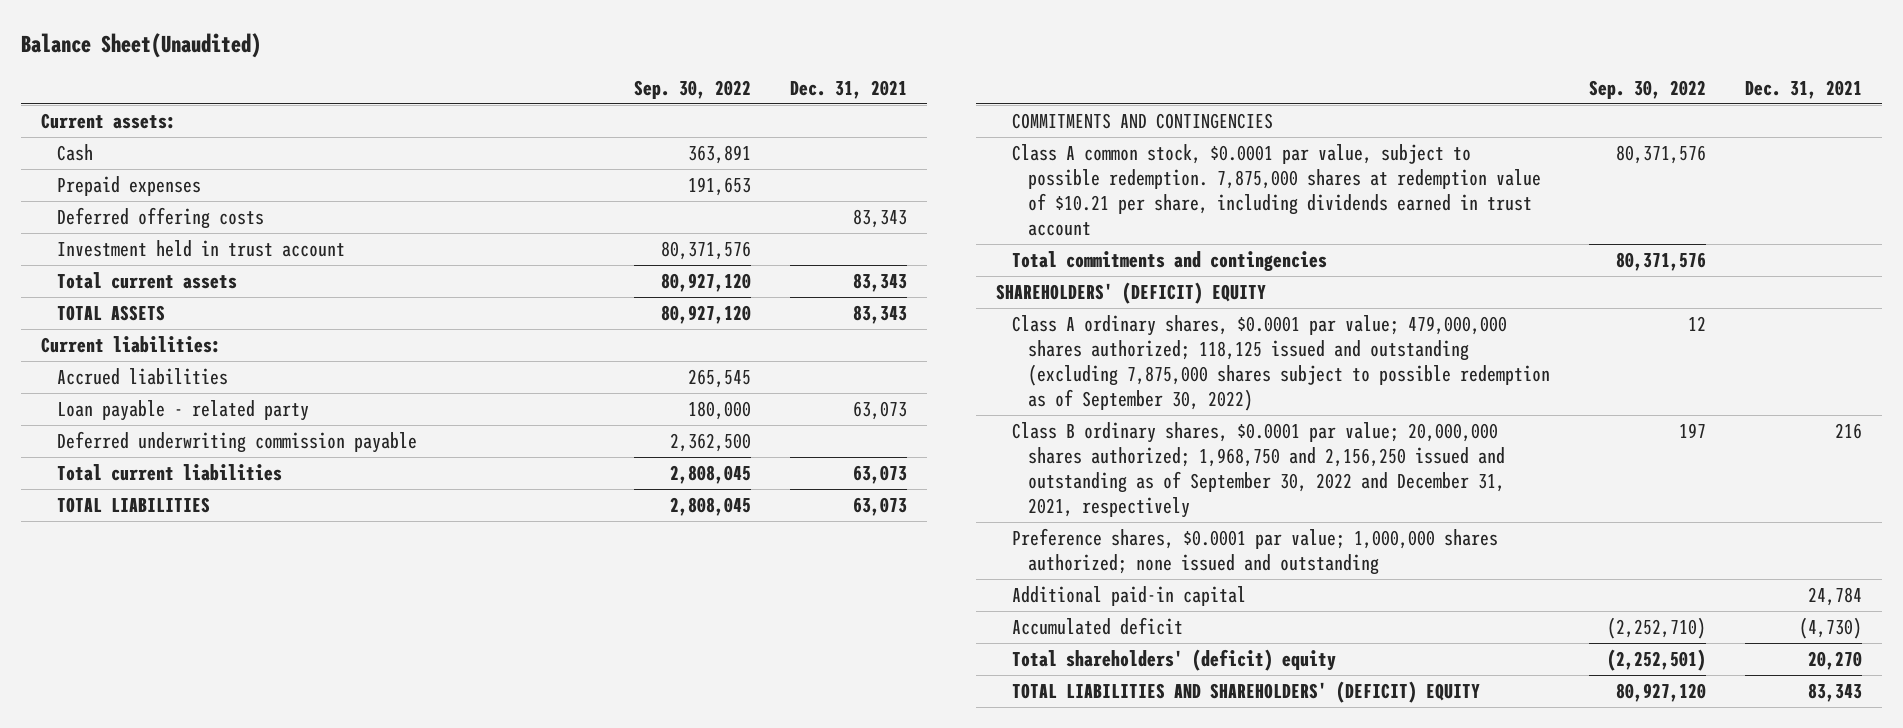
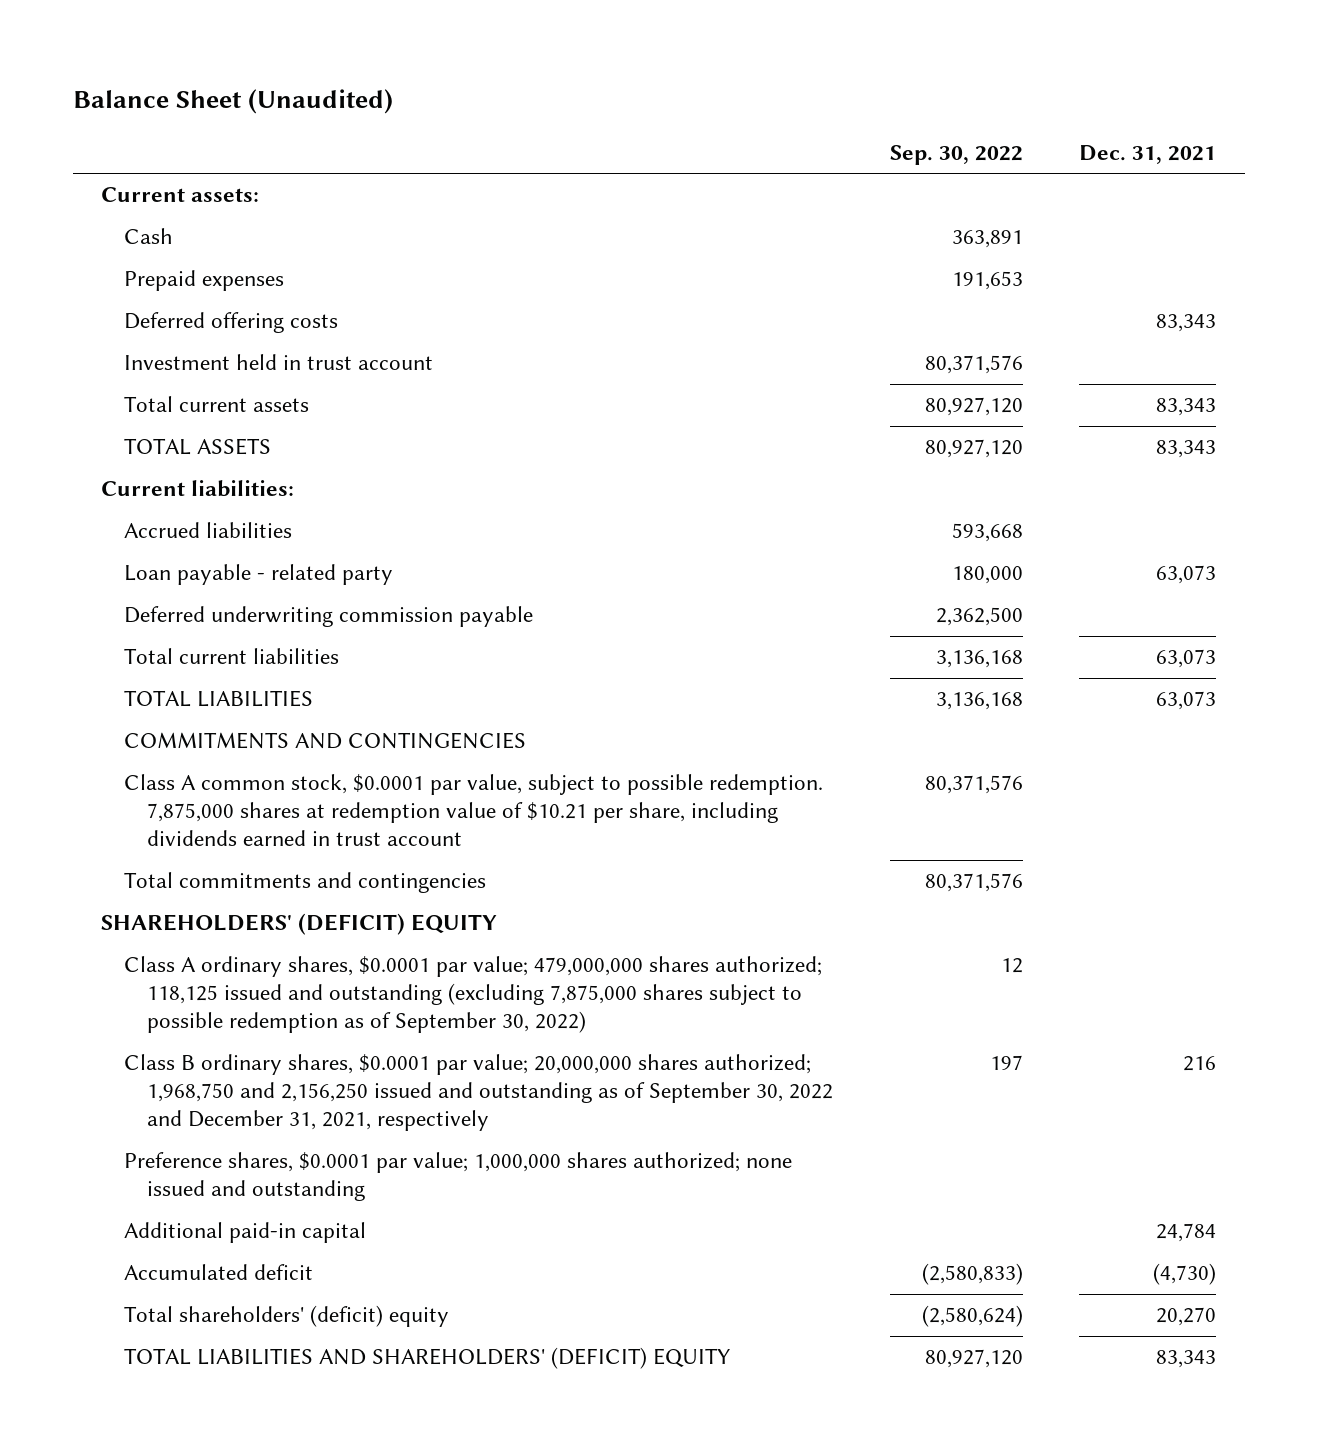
- Balance Sheet(Unaudited)
+ Balance Sheet (Unaudited)
- Accrued liabilities | 265,545 |
+ Accrued liabilities | 593,668 |
- Total current liabilities | 2,808,045 | 63,073
- TOTAL LIABILITIES | 2,808,045 | 63,073
+ Total current liabilities | 3,136,168 | 63,073
+ TOTAL LIABILITIES | 3,136,168 | 63,073
- Accumulated deficit | (2,252,710) | (4,730)
- Total shareholders' (deficit) equity | (2,252,501) | 20,270
+ Accumulated deficit | (2,580,833) | (4,730)
+ Total shareholders' (deficit) equity | (2,580,624) | 20,270

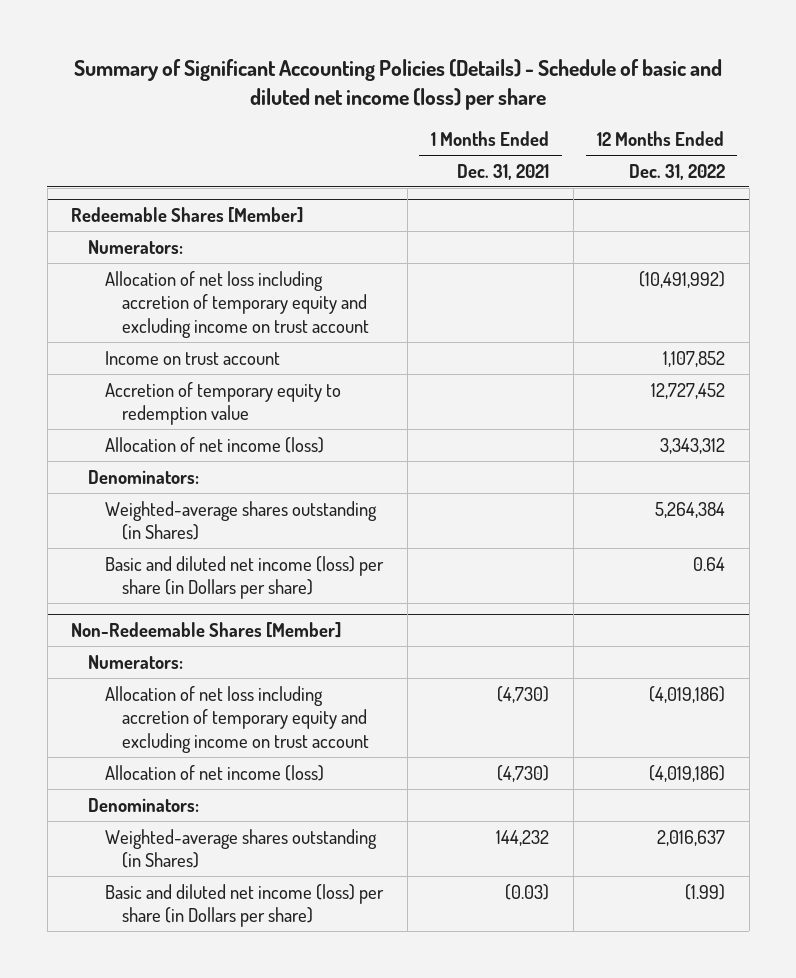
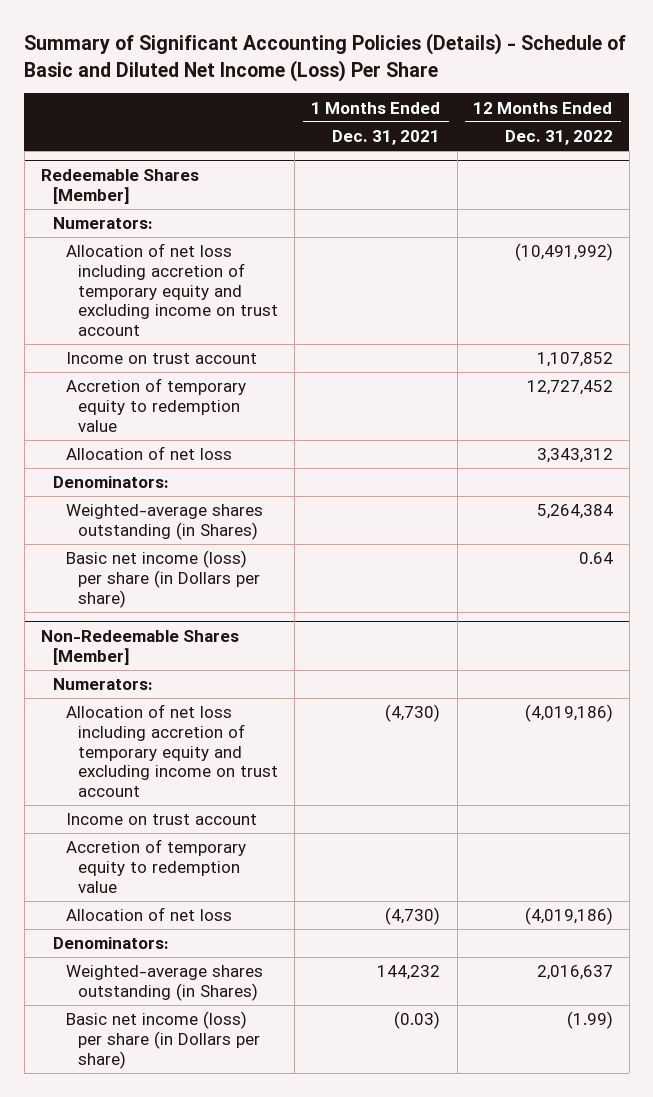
- Summary of Significant Accounting Policies (Details) - Schedule of basic and diluted net income (loss) per share
+ Summary of Significant Accounting Policies (Details) - Schedule of Basic and Diluted Net Income (Loss) Per Share
@ Redeemable Shares [Member]
- Allocation of net income (loss) | | 3,343,312
+ Allocation of net loss | | 3,343,312
- Basic and diluted net income (loss) per share (in Dollars per share) | | 0.64
+ Basic net income (loss) per share (in Dollars per share) | | 0.64
@ Non-Redeemable Shares [Member]
- Allocation of net income (loss) | (4,730) | (4,019,186)
+ Income on trust account
+ Accretion of temporary equity to redemption value
+ Allocation of net loss | (4,730) | (4,019,186)
- Basic and diluted net income (loss) per share (in Dollars per share) | (0.03) | (1.99)
+ Basic net income (loss) per share (in Dollars per share) | (0.03) | (1.99)

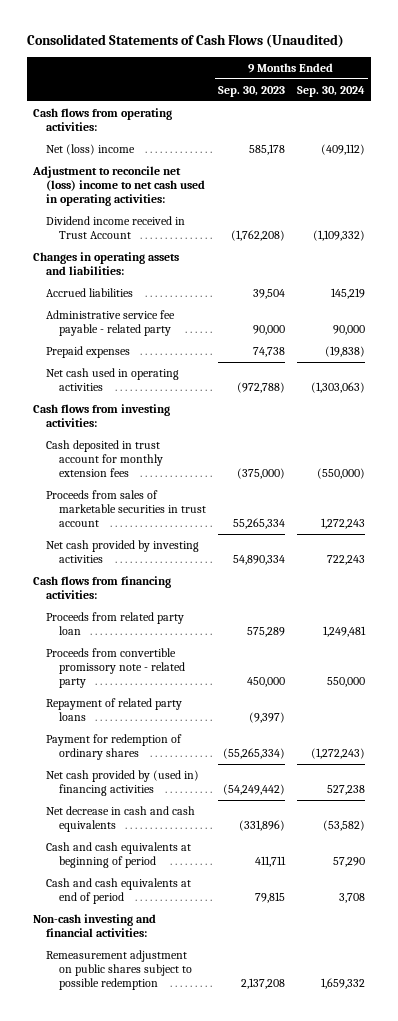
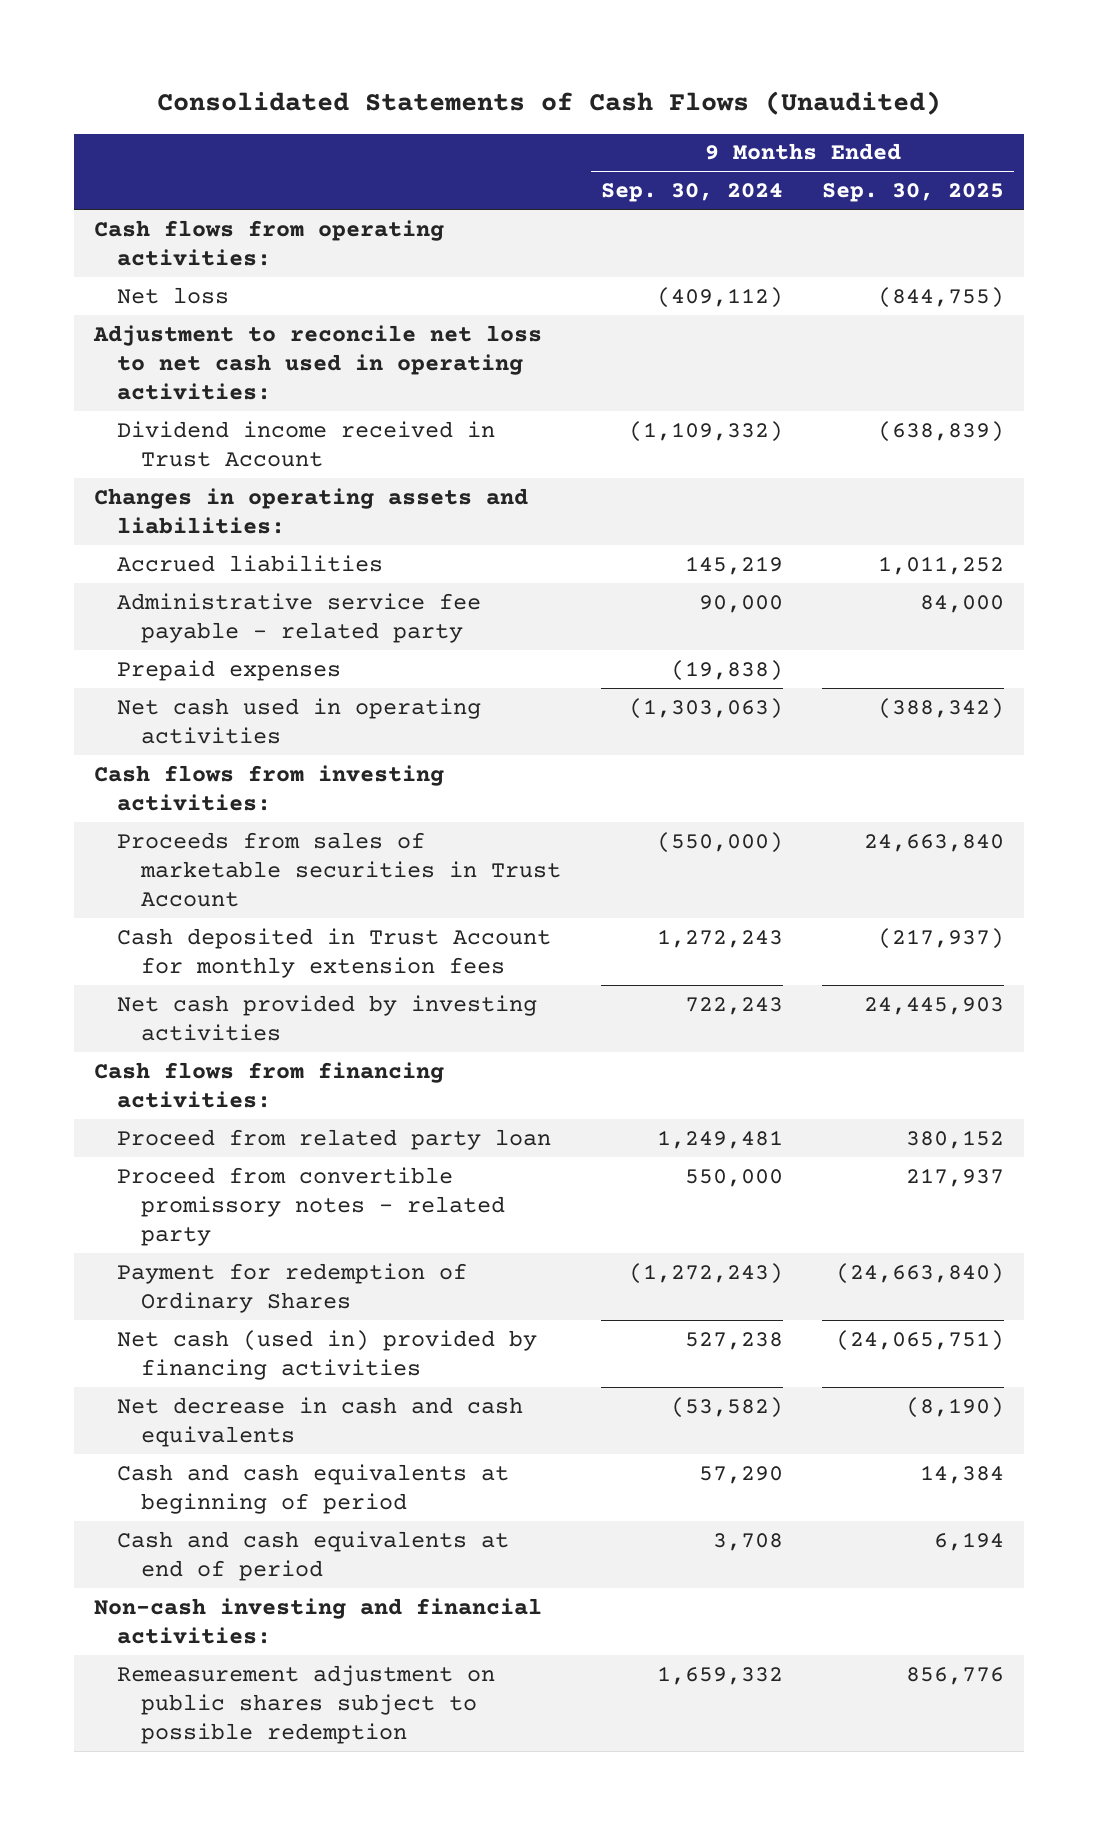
- | 9 Months Ended Sep. 30, 2023 | 9 Months Ended Sep. 30, 2024
+ | 9 Months Ended Sep. 30, 2024 | 9 Months Ended Sep. 30, 2025
- Net (loss) income | 585,178 | (409,112)
- Adjustment to reconcile net (loss) income to net cash used in operating activities:
+ Net loss | (409,112) | (844,755)
+ Adjustment to reconcile net loss to net cash used in operating activities:
- Cash deposited in trust account for monthly extension fees | (375,000) | (550,000)
- Proceeds from sales of marketable securities in trust account | 55,265,334 | 1,272,243
+ Proceeds from sales of marketable securities in Trust Account | (550,000) | 24,663,840
+ Cash deposited in Trust Account for monthly extension fees | 1,272,243 | (217,937)
- Proceeds from related party loan | 575,289 | 1,249,481
- Proceeds from convertible promissory note - related party | 450,000 | 550,000
- Repayment of related party loans | (9,397) |
- Payment for redemption of ordinary shares | (55,265,334) | (1,272,243)
- Net cash provided by (used in) financing activities | (54,249,442) | 527,238
+ Proceed from related party loan | 1,249,481 | 380,152
+ Proceed from convertible promissory notes - related party | 550,000 | 217,937
+ Payment for redemption of Ordinary Shares | (1,272,243) | (24,663,840)
+ Net cash (used in) provided by financing activities | 527,238 | (24,065,751)

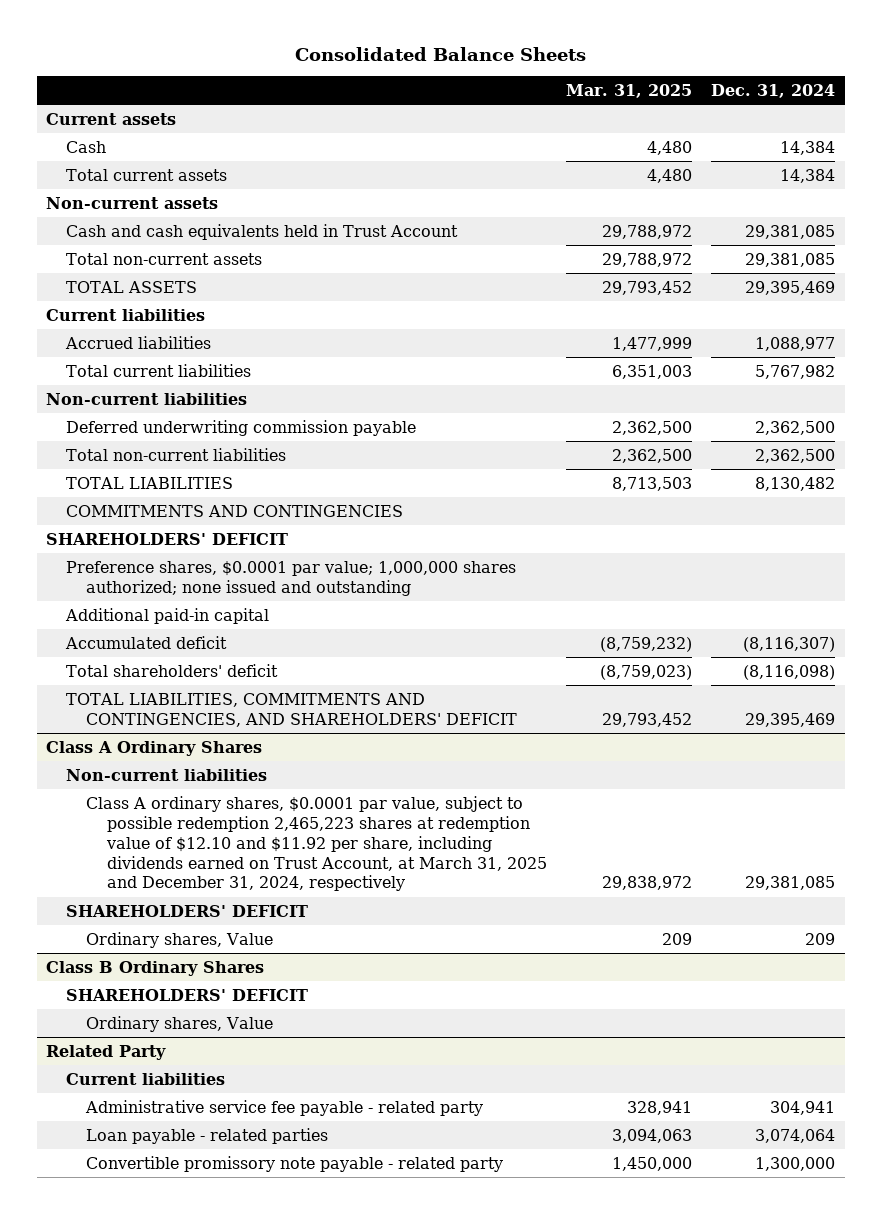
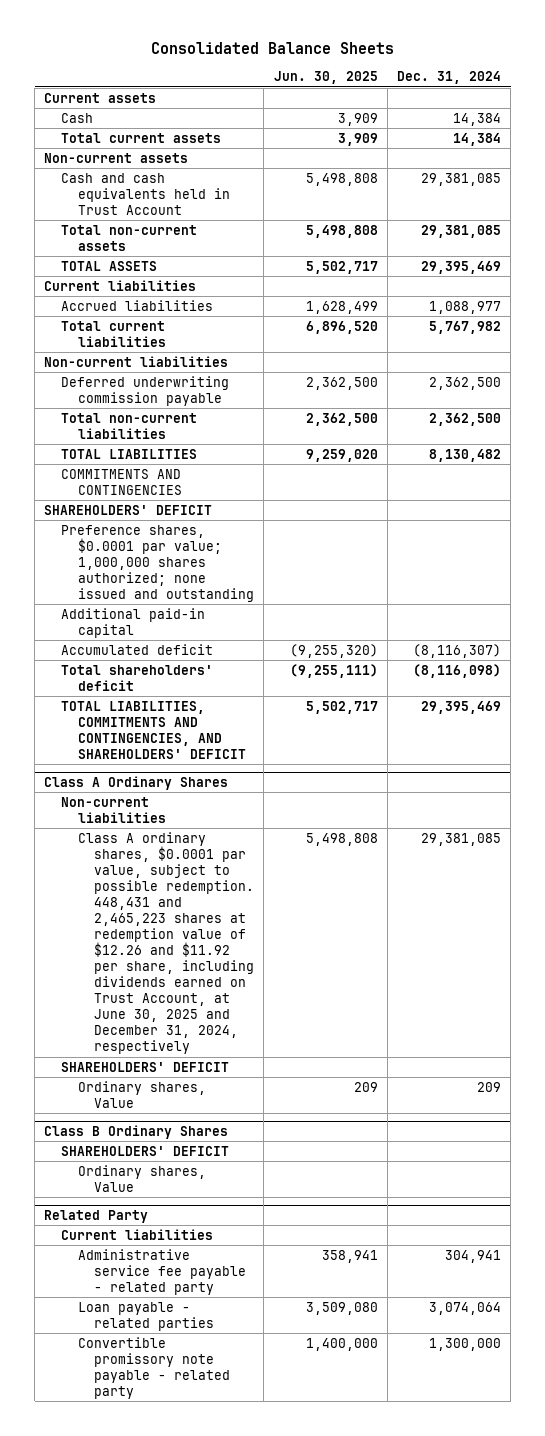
- | Mar. 31, 2025 | Dec. 31, 2024
+ | Jun. 30, 2025 | Dec. 31, 2024
@ Class A Ordinary Shares
- Class A ordinary shares, $0.0001 par value, subject to possible redemption 2,465,223 shares at redemption value of $12.10 and $11.92 per share, including dividends earned on Trust Account, at March 31, 2025 and December 31, 2024, respectively | 29,838,972 | 29,381,085
+ Class A ordinary shares, $0.0001 par value, subject to possible redemption. 448,431 and 2,465,223 shares at redemption value of $12.26 and $11.92 per share, including dividends earned on Trust Account, at June 30, 2025 and December 31, 2024, respectively | 5,498,808 | 29,381,085

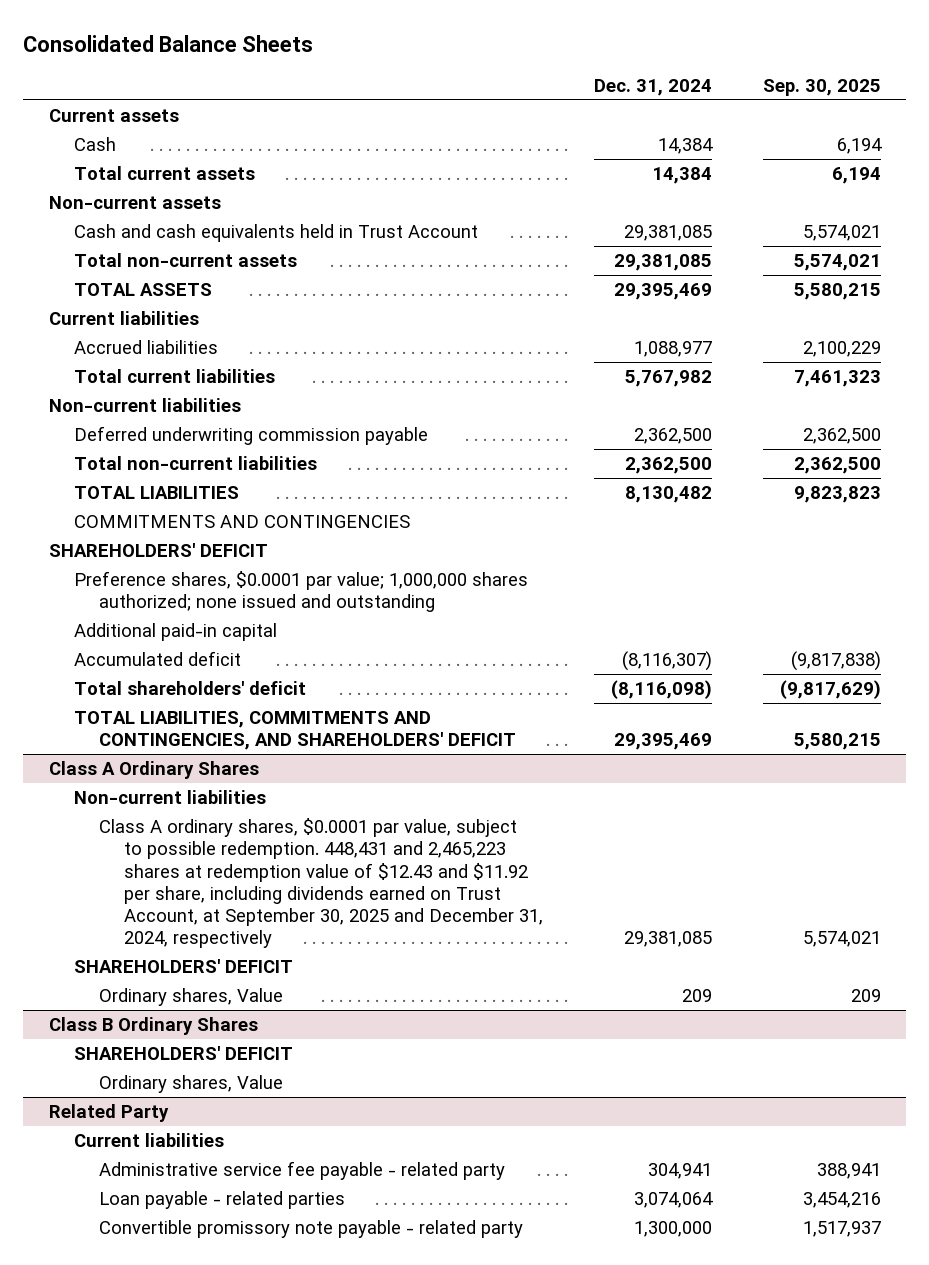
- | Jun. 30, 2025 | Dec. 31, 2024
+ | Dec. 31, 2024 | Sep. 30, 2025
@ Class A Ordinary Shares
- Class A ordinary shares, $0.0001 par value, subject to possible redemption. 448,431 and 2,465,223 shares at redemption value of $12.26 and $11.92 per share, including dividends earned on Trust Account, at June 30, 2025 and December 31, 2024, respectively | 5,498,808 | 29,381,085
+ Class A ordinary shares, $0.0001 par value, subject to possible redemption. 448,431 and 2,465,223 shares at redemption value of $12.43 and $11.92 per share, including dividends earned on Trust Account, at September 30, 2025 and December 31, 2024, respectively | 29,381,085 | 5,574,021

